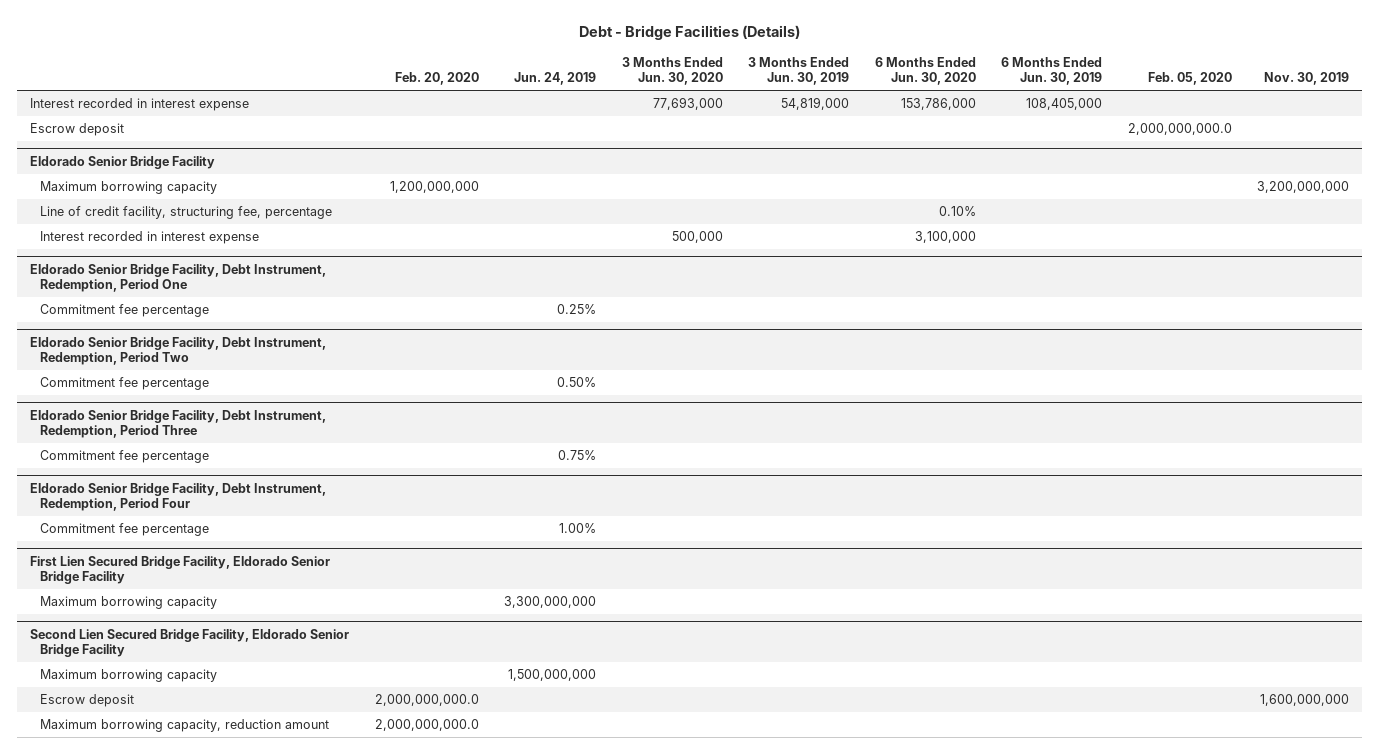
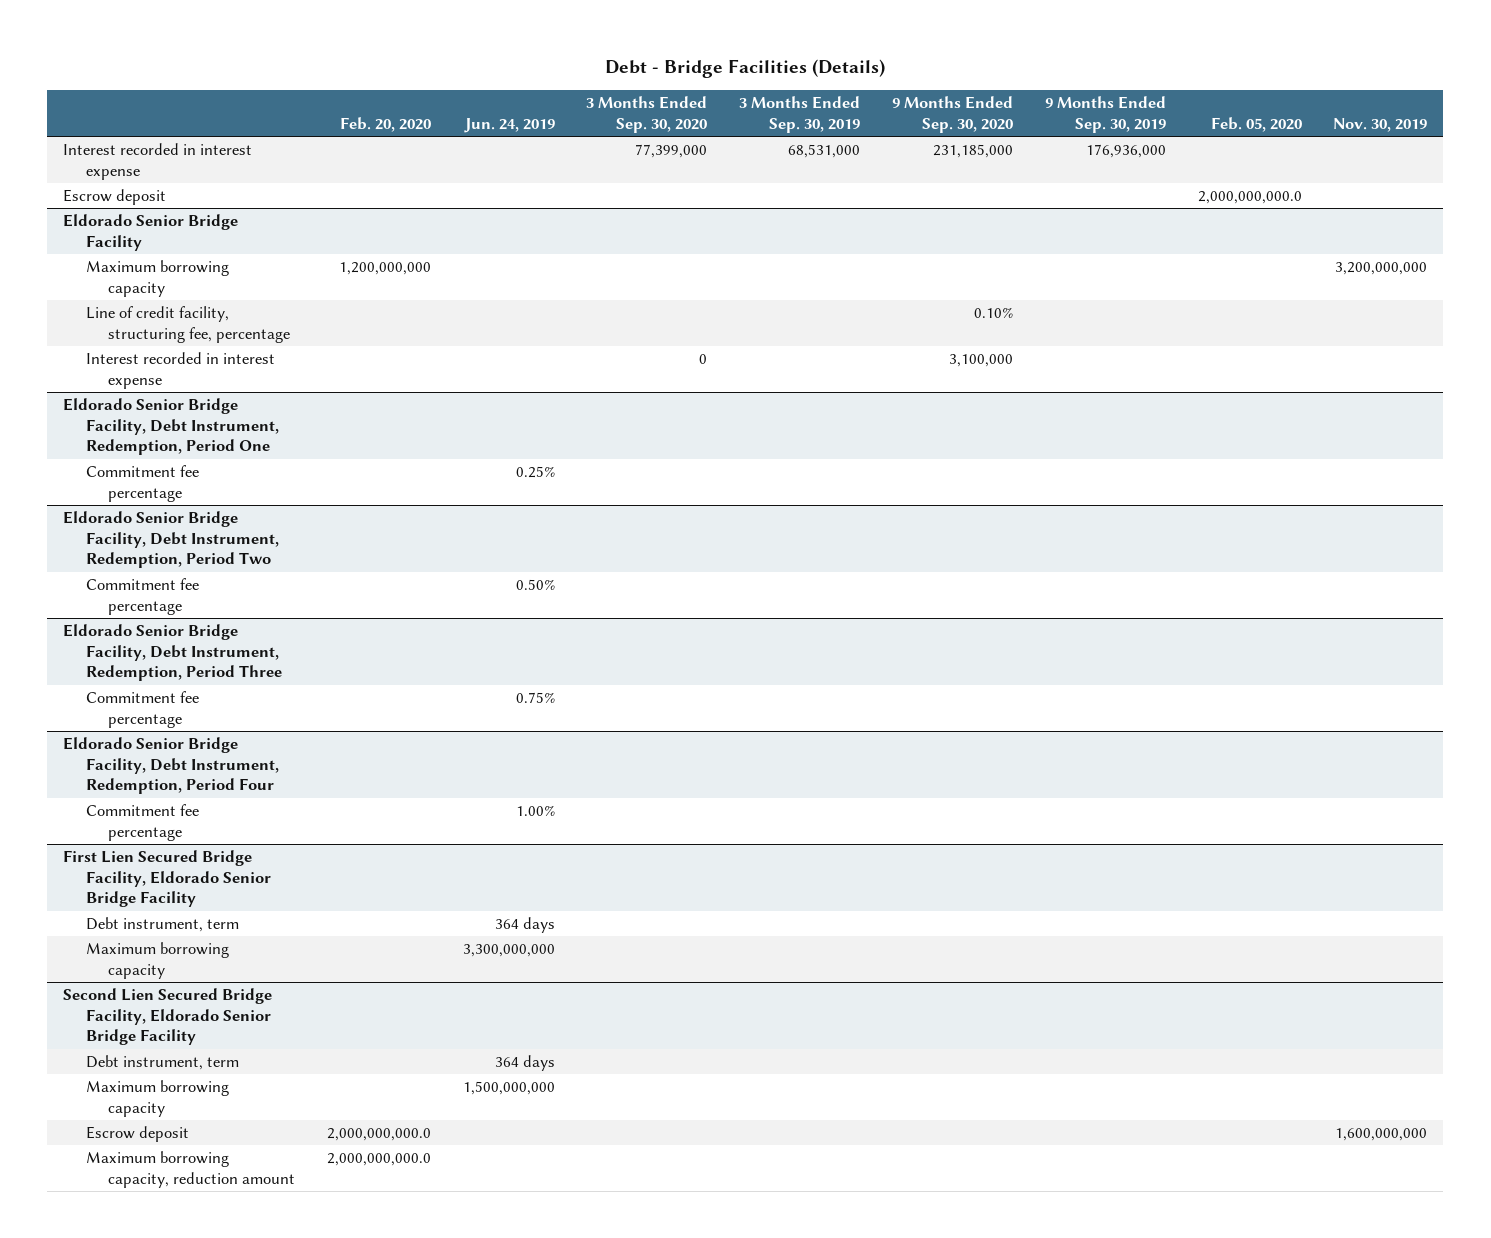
- | Feb. 20, 2020 | Jun. 24, 2019 | 3 Months Ended Jun. 30, 2020 | 3 Months Ended Jun. 30, 2019 | 6 Months Ended Jun. 30, 2020 | 6 Months Ended Jun. 30, 2019 | Feb. 05, 2020 | Nov. 30, 2019
+ | Feb. 20, 2020 | Jun. 24, 2019 | 3 Months Ended Sep. 30, 2020 | 3 Months Ended Sep. 30, 2019 | 9 Months Ended Sep. 30, 2020 | 9 Months Ended Sep. 30, 2019 | Feb. 05, 2020 | Nov. 30, 2019
@ First Lien Secured Bridge Facility, Eldorado Senior Bridge Facility
+ Debt instrument, term | | 364 days | | | | | |
@ Second Lien Secured Bridge Facility, Eldorado Senior Bridge Facility
+ Debt instrument, term | | 364 days | | | | | |

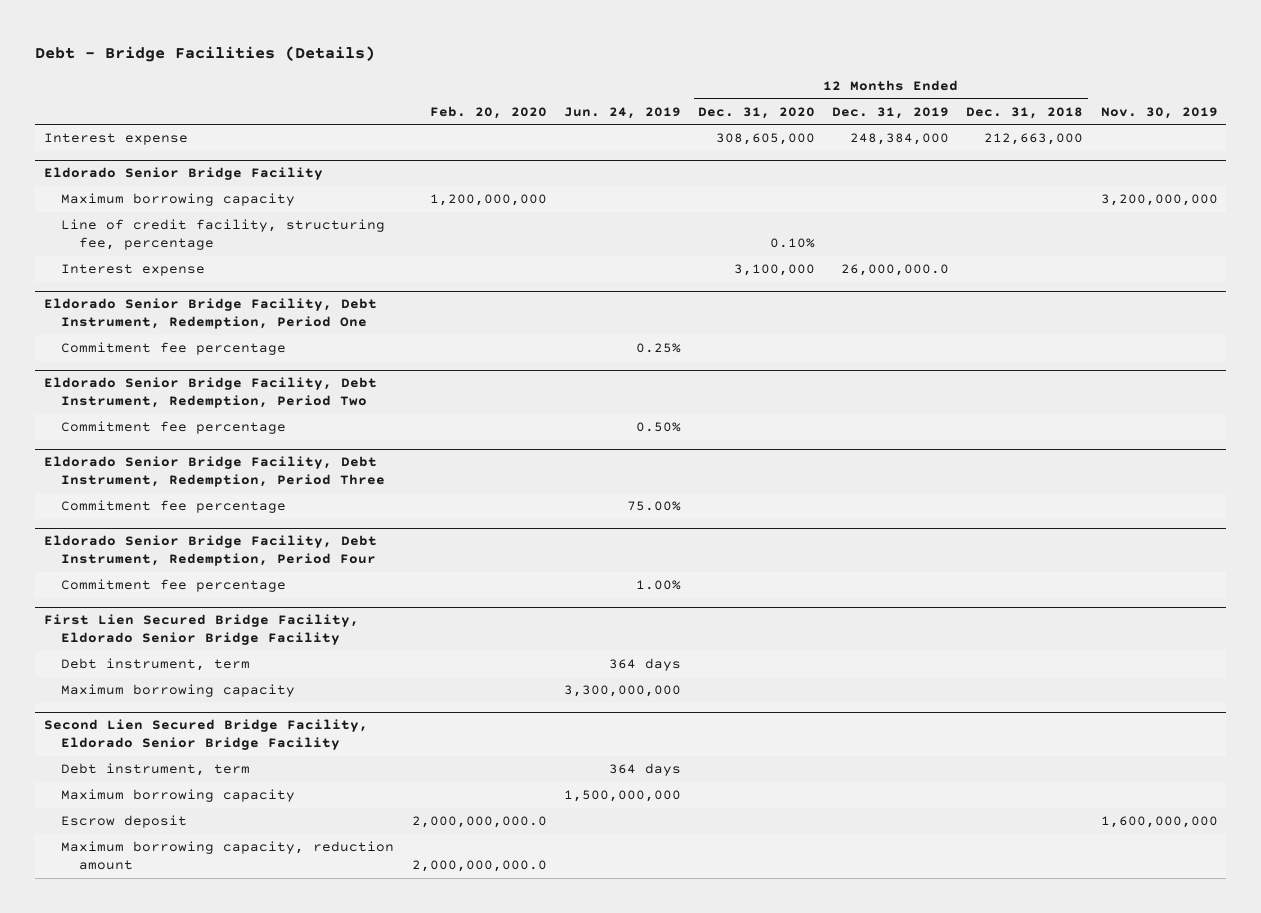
- | Feb. 20, 2020 | Jun. 24, 2019 | 3 Months Ended Sep. 30, 2020 | 3 Months Ended Sep. 30, 2019 | 9 Months Ended Sep. 30, 2020 | 9 Months Ended Sep. 30, 2019 | Feb. 05, 2020 | Nov. 30, 2019
+ | Feb. 20, 2020 | Jun. 24, 2019 | 12 Months Ended Dec. 31, 2020 | 12 Months Ended Dec. 31, 2019 | 12 Months Ended Dec. 31, 2018 | Nov. 30, 2019
- Interest recorded in interest expense | | | 77,399,000 | 68,531,000 | 231,185,000 | 176,936,000 | |
- Escrow deposit | | | | | | | 2,000,000,000.0 |
+ Interest expense | | | 308,605,000 | 248,384,000 | 212,663,000 |
@ Eldorado Senior Bridge Facility
- Interest recorded in interest expense | | | 0 | | 3,100,000 | | |
+ Interest expense | | | 3,100,000 | 26,000,000.0 | |
@ Eldorado Senior Bridge Facility, Debt Instrument, Redemption, Period Three
- Commitment fee percentage | | 0.75% | | | | | |
+ Commitment fee percentage | | 75.00% | | | |

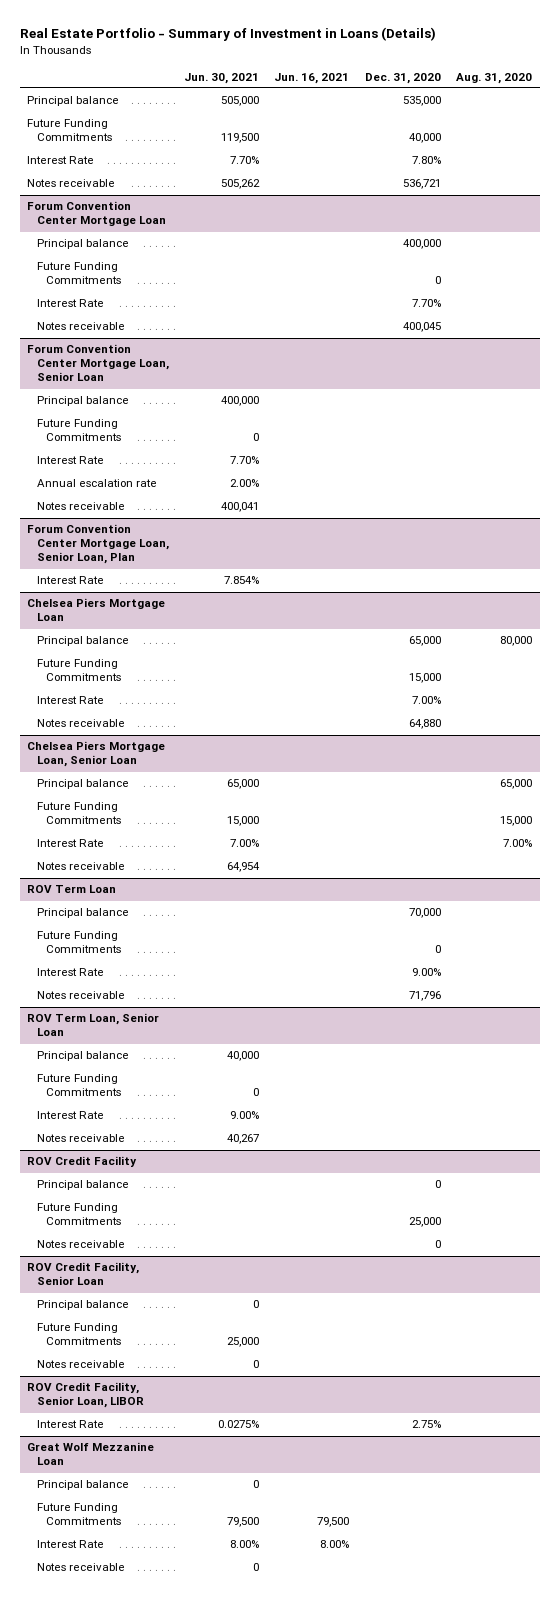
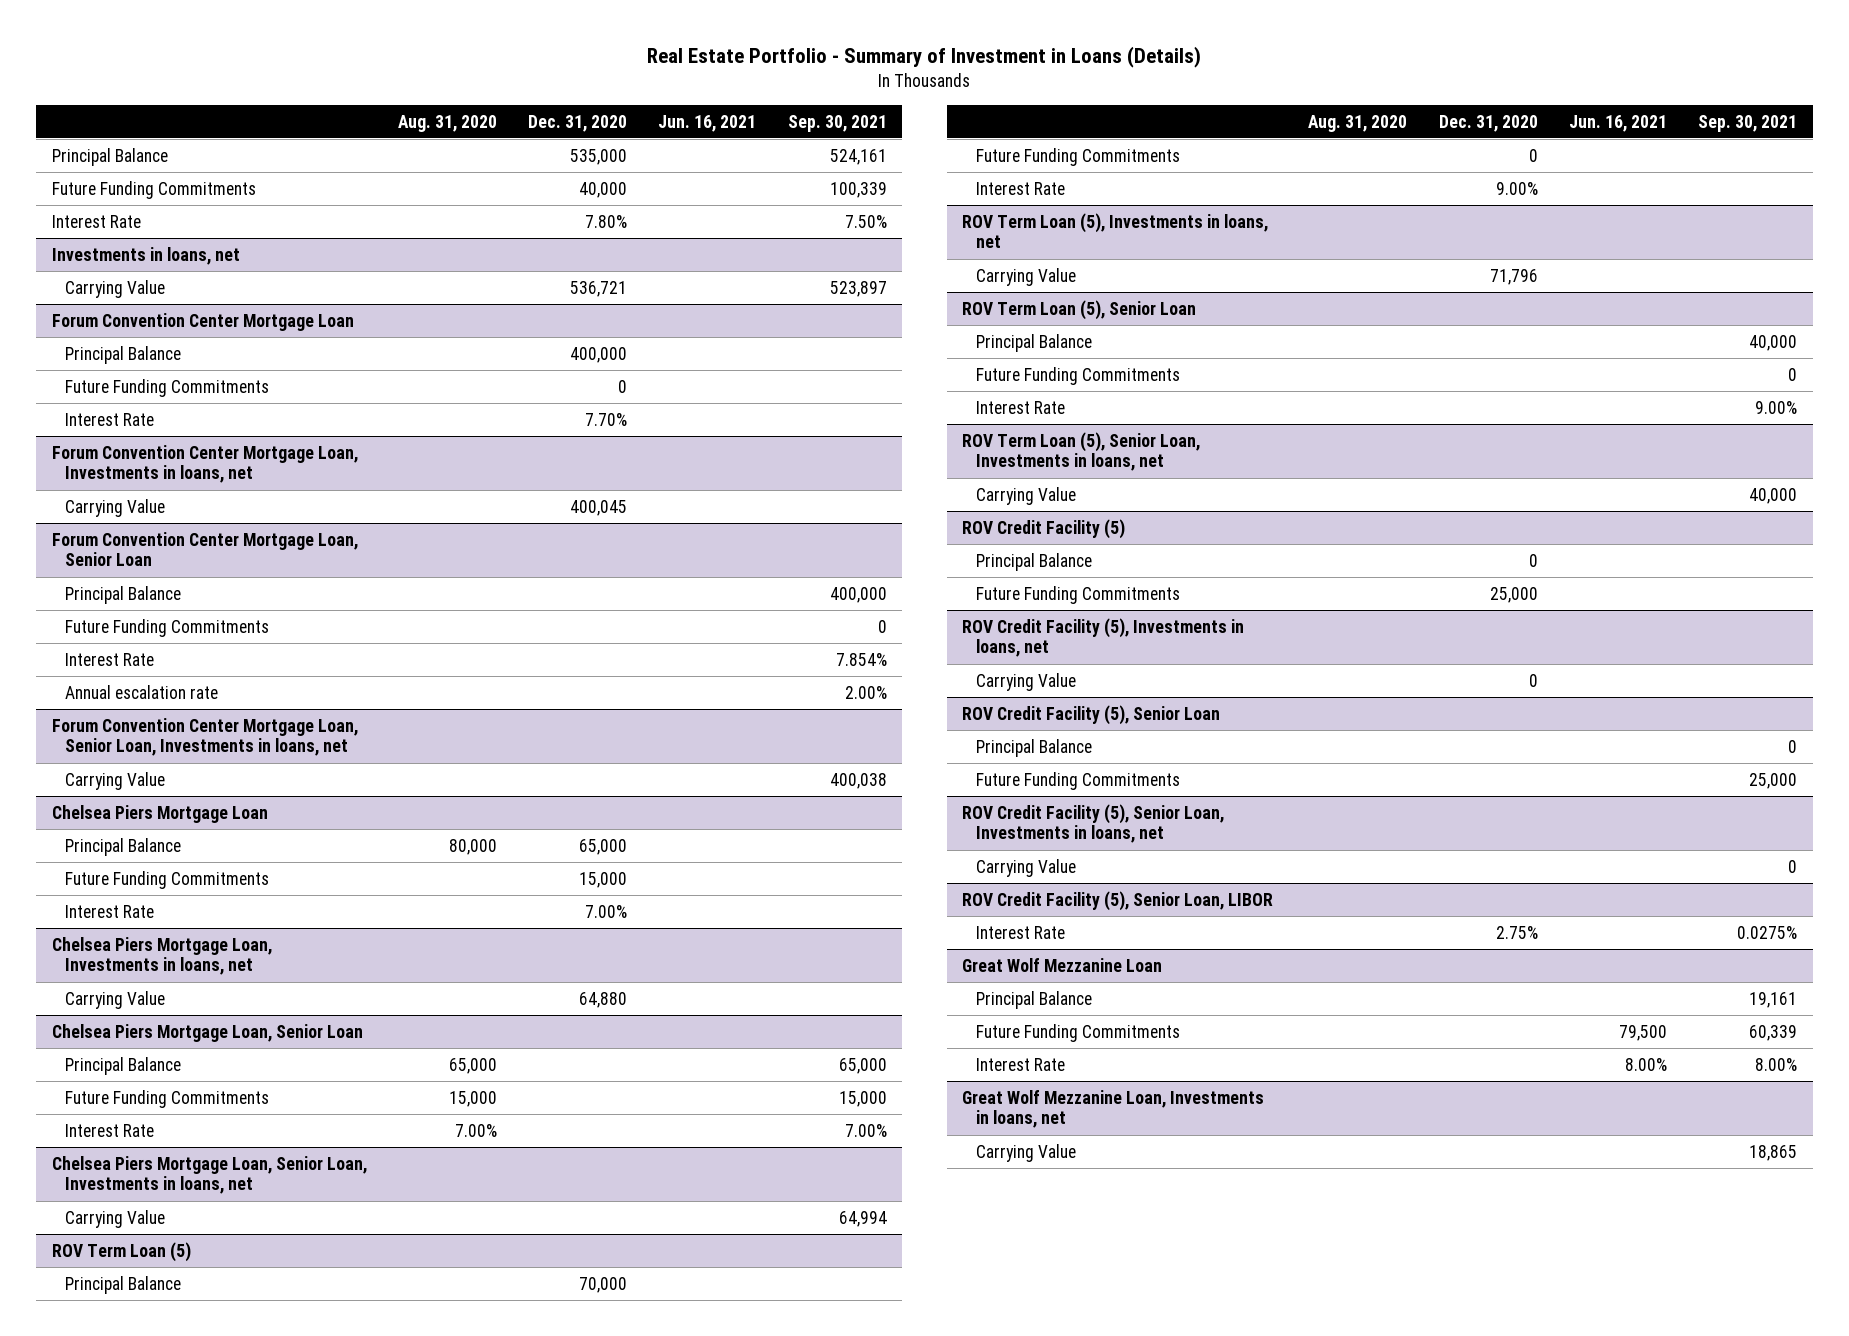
- | Jun. 30, 2021 | Jun. 16, 2021 | Dec. 31, 2020 | Aug. 31, 2020
+ | Aug. 31, 2020 | Dec. 31, 2020 | Jun. 16, 2021 | Sep. 30, 2021
- Principal balance | 505,000 | | 535,000 |
+ Principal Balance | | 535,000 | | 524,161
- Notes receivable | 505,262 | | 536,721 |
+ Investments in loans, net
+ Carrying Value | | 536,721 | | 523,897
@ Forum Convention Center Mortgage Loan
- Principal balance | | | 400,000 |
+ Principal Balance | | 400,000 | |
- Notes receivable | | | 400,045 |
+ Forum Convention Center Mortgage Loan, Investments in loans, net
+ Carrying Value | | 400,045 | |
@ Forum Convention Center Mortgage Loan, Senior Loan
- Principal balance | 400,000 | | |
+ Principal Balance | | | | 400,000
- Notes receivable | 400,041 | | |
- Forum Convention Center Mortgage Loan, Senior Loan, Plan
- Interest Rate | 7.854% | | |
+ Forum Convention Center Mortgage Loan, Senior Loan, Investments in loans, net
+ Carrying Value | | | | 400,038
@ Chelsea Piers Mortgage Loan
- Principal balance | | | 65,000 | 80,000
+ Principal Balance | 80,000 | 65,000 | |
- Notes receivable | | | 64,880 |
+ Chelsea Piers Mortgage Loan, Investments in loans, net
+ Carrying Value | | 64,880 | |
@ Chelsea Piers Mortgage Loan, Senior Loan
- Principal balance | 65,000 | | | 65,000
+ Principal Balance | 65,000 | | | 65,000
- Notes receivable | 64,954 | | |
- ROV Term Loan
- Principal balance | | | 70,000 |
+ Chelsea Piers Mortgage Loan, Senior Loan, Investments in loans, net
+ Carrying Value | | | | 64,994
+ ROV Term Loan (5)
+ Principal Balance | | 70,000 | |
- Notes receivable | | | 71,796 |
- ROV Term Loan, Senior Loan
- Principal balance | 40,000 | | |
+ ROV Term Loan (5), Investments in loans, net
+ Carrying Value | | 71,796 | |
+ ROV Term Loan (5), Senior Loan
+ Principal Balance | | | | 40,000
- Notes receivable | 40,267 | | |
- ROV Credit Facility
- Principal balance | | | 0 |
+ ROV Term Loan (5), Senior Loan, Investments in loans, net
+ Carrying Value | | | | 40,000
+ ROV Credit Facility (5)
+ Principal Balance | | 0 | |
- Notes receivable | | | 0 |
- ROV Credit Facility, Senior Loan
- Principal balance | 0 | | |
+ ROV Credit Facility (5), Investments in loans, net
+ Carrying Value | | 0 | |
+ ROV Credit Facility (5), Senior Loan
+ Principal Balance | | | | 0
- Notes receivable | 0 | | |
- ROV Credit Facility, Senior Loan, LIBOR
+ ROV Credit Facility (5), Senior Loan, Investments in loans, net
+ Carrying Value | | | | 0
+ ROV Credit Facility (5), Senior Loan, LIBOR
@ Great Wolf Mezzanine Loan
- Principal balance | 0 | | |
+ Principal Balance | | | | 19,161
- Notes receivable | 0 | | |
+ Great Wolf Mezzanine Loan, Investments in loans, net
+ Carrying Value | | | | 18,865

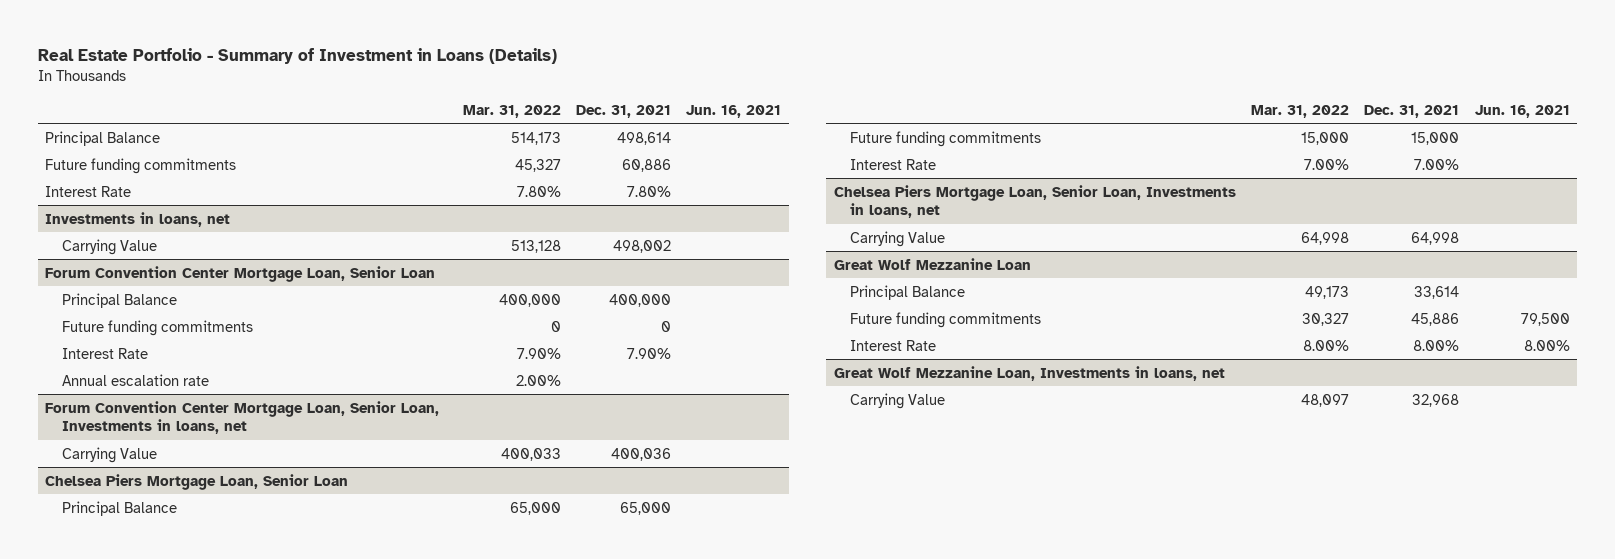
- | Aug. 31, 2020 | Dec. 31, 2020 | Jun. 16, 2021 | Sep. 30, 2021
+ | Mar. 31, 2022 | Dec. 31, 2021 | Jun. 16, 2021
- Future Funding Commitments | | 40,000 | | 100,339
+ Future funding commitments | 45,327 | 60,886 |
- Forum Convention Center Mortgage Loan
- Principal Balance | | 400,000 | |
- Future Funding Commitments | | 0 | |
- Interest Rate | | 7.70% | |
- Forum Convention Center Mortgage Loan, Investments in loans, net
- Carrying Value | | 400,045 | |
@ Forum Convention Center Mortgage Loan, Senior Loan
- Future Funding Commitments | | | | 0
+ Future funding commitments | 0 | 0 |
- Chelsea Piers Mortgage Loan
- Principal Balance | 80,000 | 65,000 | |
- Future Funding Commitments | | 15,000 | |
- Interest Rate | | 7.00% | |
- Chelsea Piers Mortgage Loan, Investments in loans, net
- Carrying Value | | 64,880 | |
@ Chelsea Piers Mortgage Loan, Senior Loan
- Future Funding Commitments | 15,000 | | | 15,000
+ Future funding commitments | 15,000 | 15,000 |
- ROV Term Loan (5)
- Principal Balance | | 70,000 | |
- Future Funding Commitments | | 0 | |
- Interest Rate | | 9.00% | |
- ROV Term Loan (5), Investments in loans, net
- Carrying Value | | 71,796 | |
- ROV Term Loan (5), Senior Loan
- Principal Balance | | | | 40,000
- Future Funding Commitments | | | | 0
- Interest Rate | | | | 9.00%
- ROV Term Loan (5), Senior Loan, Investments in loans, net
- Carrying Value | | | | 40,000
- ROV Credit Facility (5)
- Principal Balance | | 0 | |
- Future Funding Commitments | | 25,000 | |
- ROV Credit Facility (5), Investments in loans, net
- Carrying Value | | 0 | |
- ROV Credit Facility (5), Senior Loan
- Principal Balance | | | | 0
- Future Funding Commitments | | | | 25,000
- ROV Credit Facility (5), Senior Loan, Investments in loans, net
- Carrying Value | | | | 0
- ROV Credit Facility (5), Senior Loan, LIBOR
- Interest Rate | | 2.75% | | 0.0275%
@ Great Wolf Mezzanine Loan
- Future Funding Commitments | | | 79,500 | 60,339
+ Future funding commitments | 30,327 | 45,886 | 79,500

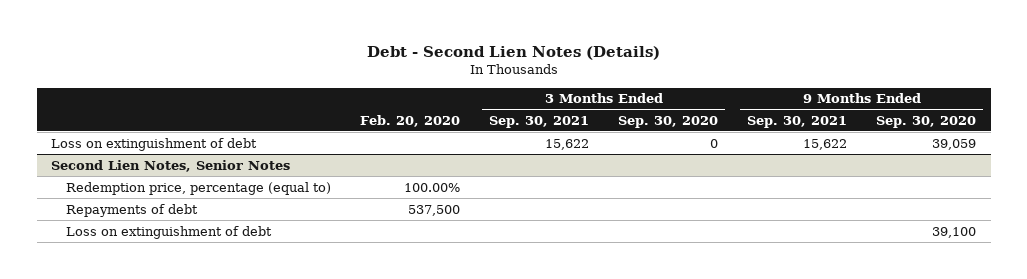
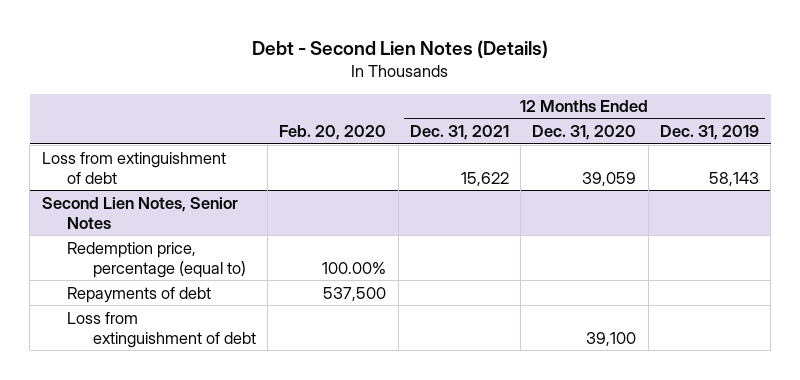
- | Feb. 20, 2020 | 3 Months Ended Sep. 30, 2021 | 3 Months Ended Sep. 30, 2020 | 9 Months Ended Sep. 30, 2021 | 9 Months Ended Sep. 30, 2020
+ | Feb. 20, 2020 | 12 Months Ended Dec. 31, 2021 | 12 Months Ended Dec. 31, 2020 | 12 Months Ended Dec. 31, 2019
- Loss on extinguishment of debt | | 15,622 | 0 | 15,622 | 39,059
+ Loss from extinguishment of debt | | 15,622 | 39,059 | 58,143
@ Second Lien Notes, Senior Notes
- Loss on extinguishment of debt | | | | | 39,100
+ Loss from extinguishment of debt | | | 39,100 |

